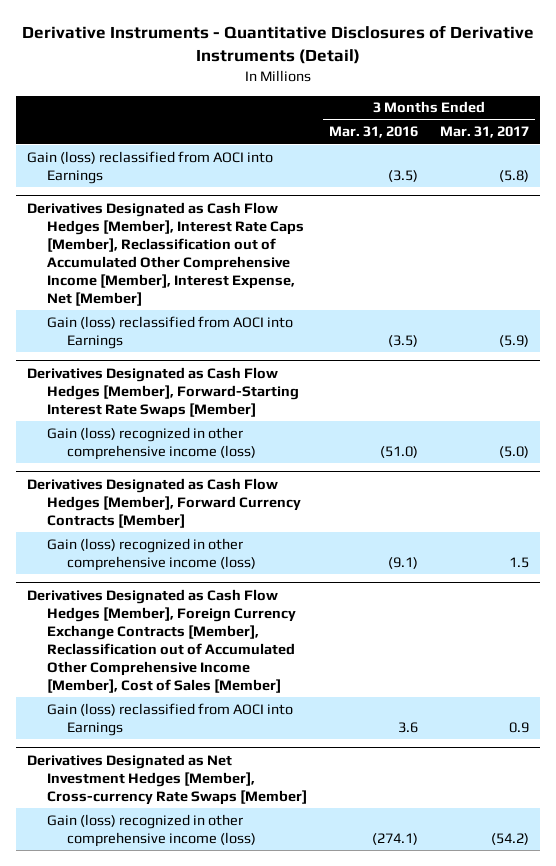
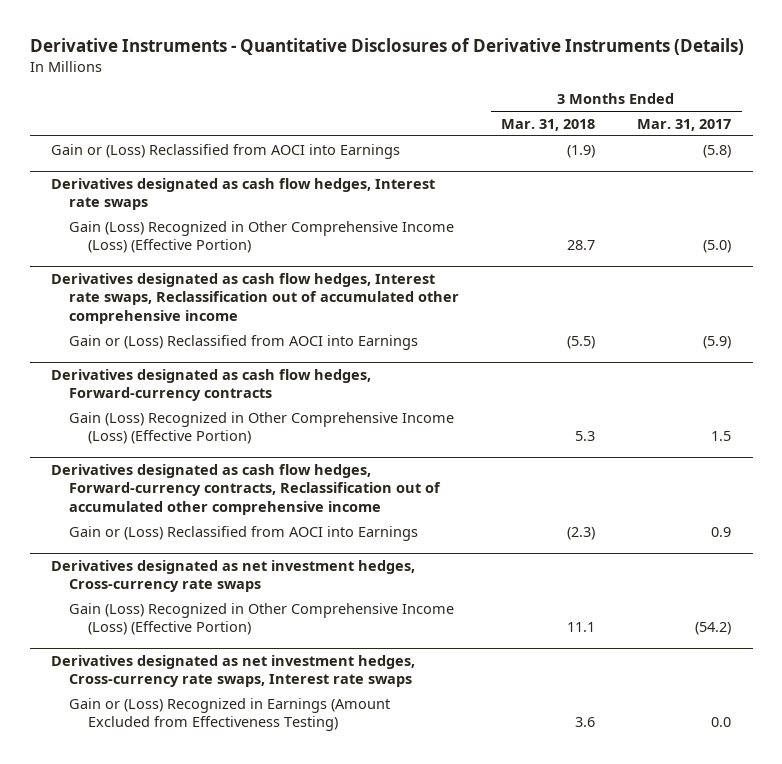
- Derivative Instruments - Quantitative Disclosures of Derivative Instruments (Detail)
+ Derivative Instruments - Quantitative Disclosures of Derivative Instruments (Details)
- | 3 Months Ended Mar. 31, 2016 | 3 Months Ended Mar. 31, 2017
+ | 3 Months Ended Mar. 31, 2018 | 3 Months Ended Mar. 31, 2017
- Gain (loss) reclassified from AOCI into Earnings | (3.5) | (5.8)
- Derivatives Designated as Cash Flow Hedges [Member], Interest Rate Caps [Member], Reclassification out of Accumulated Other Comprehensive Income [Member], Interest Expense, Net [Member]
- Gain (loss) reclassified from AOCI into Earnings | (3.5) | (5.9)
- Derivatives Designated as Cash Flow Hedges [Member], Forward-Starting Interest Rate Swaps [Member]
- Gain (loss) recognized in other comprehensive income (loss) | (51.0) | (5.0)
- Derivatives Designated as Cash Flow Hedges [Member], Forward Currency Contracts [Member]
- Gain (loss) recognized in other comprehensive income (loss) | (9.1) | 1.5
- Derivatives Designated as Cash Flow Hedges [Member], Foreign Currency Exchange Contracts [Member], Reclassification out of Accumulated Other Comprehensive Income [Member], Cost of Sales [Member]
- Gain (loss) reclassified from AOCI into Earnings | 3.6 | 0.9
- Derivatives Designated as Net Investment Hedges [Member], Cross-currency Rate Swaps [Member]
- Gain (loss) recognized in other comprehensive income (loss) | (274.1) | (54.2)
+ Gain or (Loss) Reclassified from AOCI into Earnings | (1.9) | (5.8)
+ Derivatives designated as cash flow hedges, Interest rate swaps
+ Gain (Loss) Recognized in Other Comprehensive Income (Loss) (Effective Portion) | 28.7 | (5.0)
+ Derivatives designated as cash flow hedges, Interest rate swaps, Reclassification out of accumulated other comprehensive income
+ Gain or (Loss) Reclassified from AOCI into Earnings | (5.5) | (5.9)
+ Derivatives designated as cash flow hedges, Forward-currency contracts
+ Gain (Loss) Recognized in Other Comprehensive Income (Loss) (Effective Portion) | 5.3 | 1.5
+ Derivatives designated as cash flow hedges, Forward-currency contracts, Reclassification out of accumulated other comprehensive income
+ Gain or (Loss) Reclassified from AOCI into Earnings | (2.3) | 0.9
+ Derivatives designated as net investment hedges, Cross-currency rate swaps
+ Gain (Loss) Recognized in Other Comprehensive Income (Loss) (Effective Portion) | 11.1 | (54.2)
+ Derivatives designated as net investment hedges, Cross-currency rate swaps, Interest rate swaps
+ Gain or (Loss) Recognized in Earnings (Amount Excluded from Effectiveness Testing) | 3.6 | 0.0

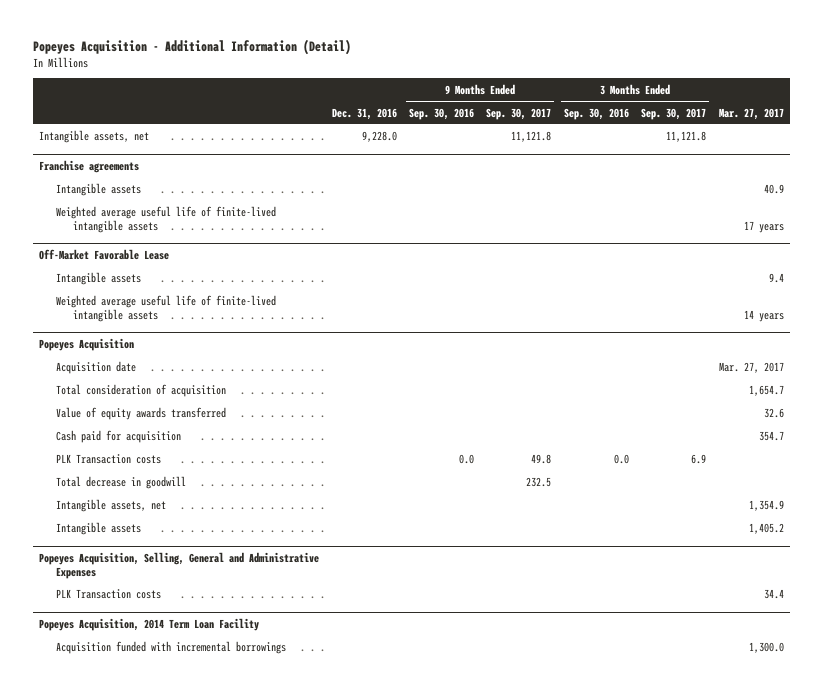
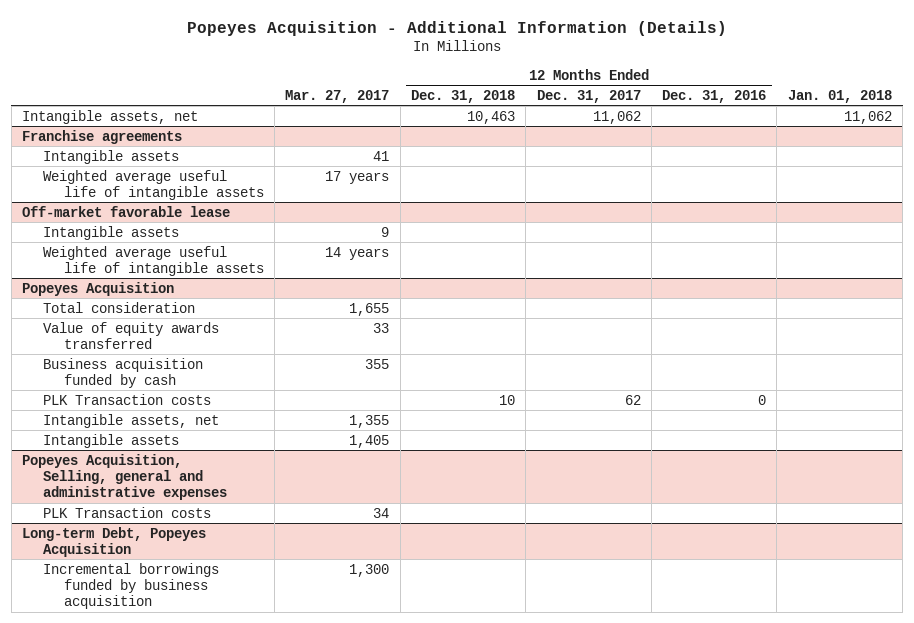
- Popeyes Acquisition - Additional Information (Detail)
+ Popeyes Acquisition - Additional Information (Details)
- | Dec. 31, 2016 | 9 Months Ended Sep. 30, 2016 | 9 Months Ended Sep. 30, 2017 | 3 Months Ended Sep. 30, 2016 | 3 Months Ended Sep. 30, 2017 | Mar. 27, 2017
+ | Mar. 27, 2017 | 12 Months Ended Dec. 31, 2018 | 12 Months Ended Dec. 31, 2017 | 12 Months Ended Dec. 31, 2016 | Jan. 01, 2018
@ Franchise agreements
- Intangible assets | | | | | | 40.9
- Weighted average useful life of finite-lived intangible assets | | | | | | 17 years
- Off-Market Favorable Lease
- Intangible assets | | | | | | 9.4
- Weighted average useful life of finite-lived intangible assets | | | | | | 14 years
@ Franchise agreements
+ Intangible assets | 41 | | | |
+ Weighted average useful life of intangible assets | 17 years | | | |
+ Off-market favorable lease
+ Intangible assets | 9 | | | |
+ Weighted average useful life of intangible assets | 14 years | | | |
@ Popeyes Acquisition
- Acquisition date | | | | | | Mar. 27, 2017
- Total consideration of acquisition | | | | | | 1,654.7
- Value of equity awards transferred | | | | | | 32.6
- Cash paid for acquisition | | | | | | 354.7
+ Total consideration | 1,655 | | | |
+ Value of equity awards transferred | 33 | | | |
+ Business acquisition funded by cash | 355 | | | |
- Total decrease in goodwill | | | 232.5 | | |
- Intangible assets, net | | | | | | 1,354.9
- Intangible assets | | | | | | 1,405.2
- Popeyes Acquisition, Selling, General and Administrative Expenses
- PLK Transaction costs | | | | | | 34.4
- Popeyes Acquisition, 2014 Term Loan Facility
- Acquisition funded with incremental borrowings | | | | | | 1,300.0
@ Popeyes Acquisition
+ Intangible assets, net | 1,355 | | | |
+ Intangible assets | 1,405 | | | |
+ Popeyes Acquisition, Selling, general and administrative expenses
+ PLK Transaction costs | 34 | | | |
+ Long-term Debt, Popeyes Acquisition
+ Incremental borrowings funded by business acquisition | 1,300 | | | |

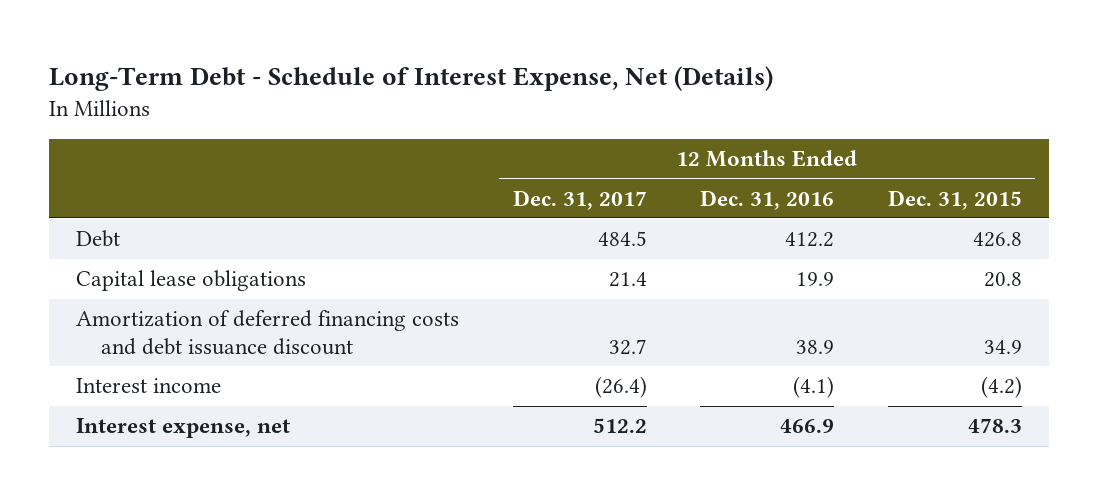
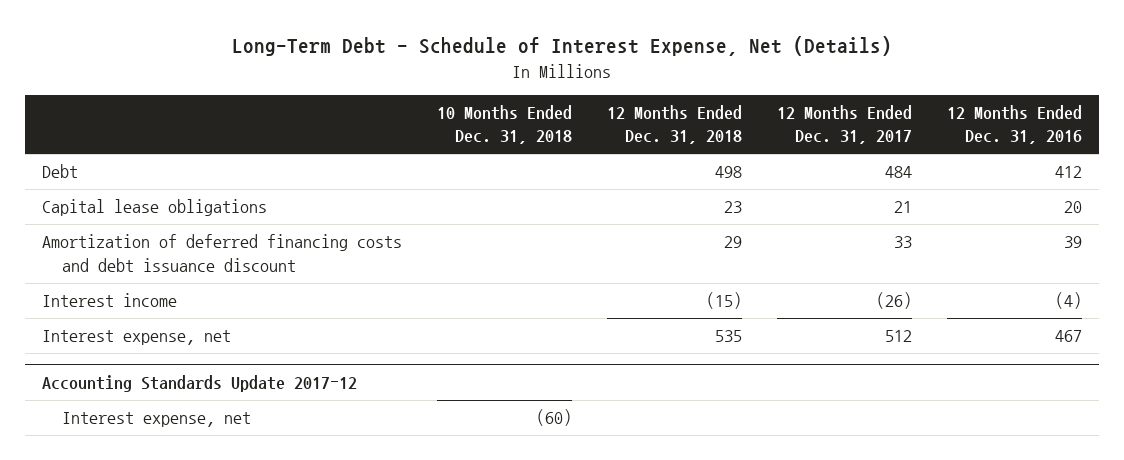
- | 12 Months Ended Dec. 31, 2017 | 12 Months Ended Dec. 31, 2016 | 12 Months Ended Dec. 31, 2015
+ | 10 Months Ended Dec. 31, 2018 | 12 Months Ended Dec. 31, 2018 | 12 Months Ended Dec. 31, 2017 | 12 Months Ended Dec. 31, 2016
- Debt | 484.5 | 412.2 | 426.8
- Capital lease obligations | 21.4 | 19.9 | 20.8
- Amortization of deferred financing costs and debt issuance discount | 32.7 | 38.9 | 34.9
- Interest income | (26.4) | (4.1) | (4.2)
- Interest expense, net | 512.2 | 466.9 | 478.3
+ Debt | | 498 | 484 | 412
+ Capital lease obligations | | 23 | 21 | 20
+ Amortization of deferred financing costs and debt issuance discount | | 29 | 33 | 39
+ Interest income | | (15) | (26) | (4)
+ Interest expense, net | | 535 | 512 | 467
+ Accounting Standards Update 2017-12
+ Interest expense, net | (60) | | |

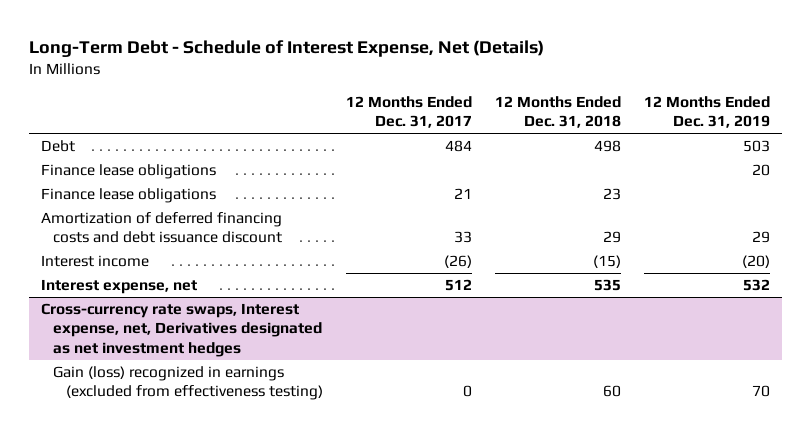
- | 10 Months Ended Dec. 31, 2018 | 12 Months Ended Dec. 31, 2018 | 12 Months Ended Dec. 31, 2017 | 12 Months Ended Dec. 31, 2016
+ | 12 Months Ended Dec. 31, 2017 | 12 Months Ended Dec. 31, 2018 | 12 Months Ended Dec. 31, 2019
- Capital lease obligations | | 23 | 21 | 20
+ Finance lease obligations | | | 20
+ Finance lease obligations | 21 | 23 |
- Accounting Standards Update 2017-12
- Interest expense, net | (60) | | |
+ Cross-currency rate swaps, Interest expense, net, Derivatives designated as net investment hedges
+ Gain (loss) recognized in earnings (excluded from effectiveness testing) | 0 | 60 | 70

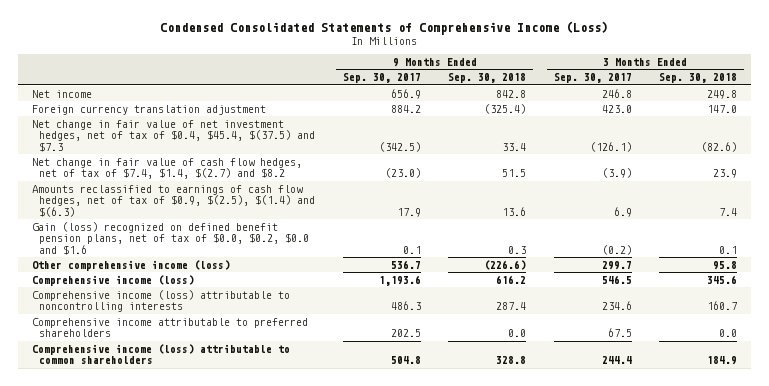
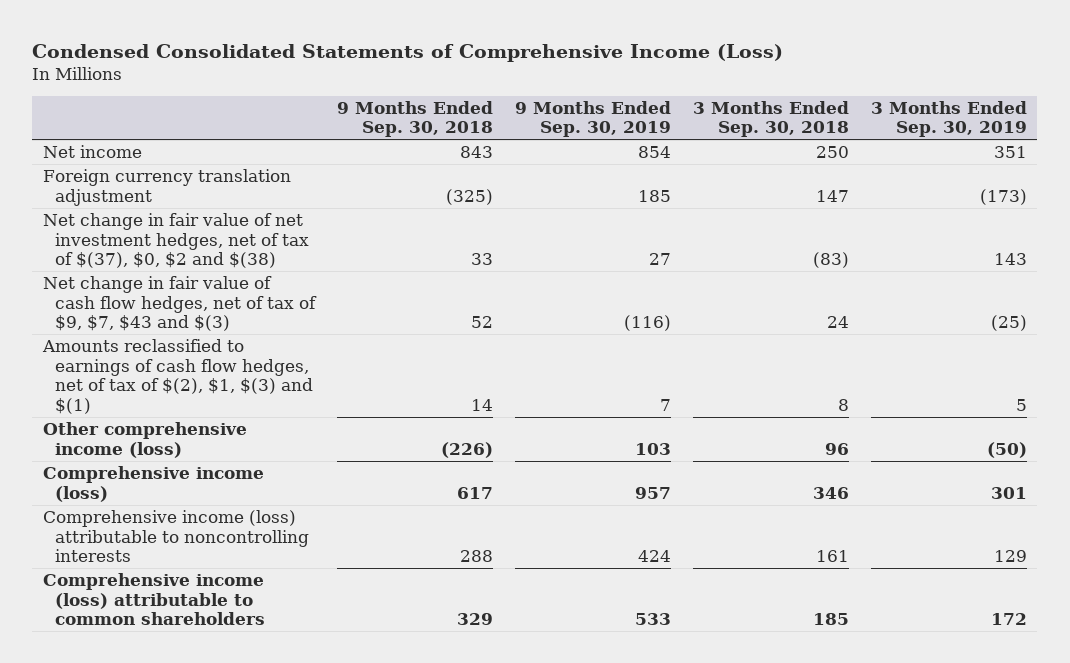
- | 9 Months Ended Sep. 30, 2017 | 9 Months Ended Sep. 30, 2018 | 3 Months Ended Sep. 30, 2017 | 3 Months Ended Sep. 30, 2018
+ | 9 Months Ended Sep. 30, 2018 | 9 Months Ended Sep. 30, 2019 | 3 Months Ended Sep. 30, 2018 | 3 Months Ended Sep. 30, 2019
- Net income | 656.9 | 842.8 | 246.8 | 249.8
- Foreign currency translation adjustment | 884.2 | (325.4) | 423.0 | 147.0
- Net change in fair value of net investment hedges, net of tax of $0.4, $45.4, $(37.5) and $7.3 | (342.5) | 33.4 | (126.1) | (82.6)
- Net change in fair value of cash flow hedges, net of tax of $7.4, $1.4, $(2.7) and $8.2 | (23.0) | 51.5 | (3.9) | 23.9
- Amounts reclassified to earnings of cash flow hedges, net of tax of $0.9, $(2.5), $(1.4) and $(6.3) | 17.9 | 13.6 | 6.9 | 7.4
- Gain (loss) recognized on defined benefit pension plans, net of tax of $0.0, $0.2, $0.0 and $1.6 | 0.1 | 0.3 | (0.2) | 0.1
- Other comprehensive income (loss) | 536.7 | (226.6) | 299.7 | 95.8
- Comprehensive income (loss) | 1,193.6 | 616.2 | 546.5 | 345.6
- Comprehensive income (loss) attributable to noncontrolling interests | 486.3 | 287.4 | 234.6 | 160.7
- Comprehensive income attributable to preferred shareholders | 202.5 | 0.0 | 67.5 | 0.0
- Comprehensive income (loss) attributable to common shareholders | 504.8 | 328.8 | 244.4 | 184.9
+ Net income | 843 | 854 | 250 | 351
+ Foreign currency translation adjustment | (325) | 185 | 147 | (173)
+ Net change in fair value of net investment hedges, net of tax of $(37), $0, $2 and $(38) | 33 | 27 | (83) | 143
+ Net change in fair value of cash flow hedges, net of tax of $9, $7, $43 and $(3) | 52 | (116) | 24 | (25)
+ Amounts reclassified to earnings of cash flow hedges, net of tax of $(2), $1, $(3) and $(1) | 14 | 7 | 8 | 5
+ Other comprehensive income (loss) | (226) | 103 | 96 | (50)
+ Comprehensive income (loss) | 617 | 957 | 346 | 301
+ Comprehensive income (loss) attributable to noncontrolling interests | 288 | 424 | 161 | 129
+ Comprehensive income (loss) attributable to common shareholders | 329 | 533 | 185 | 172

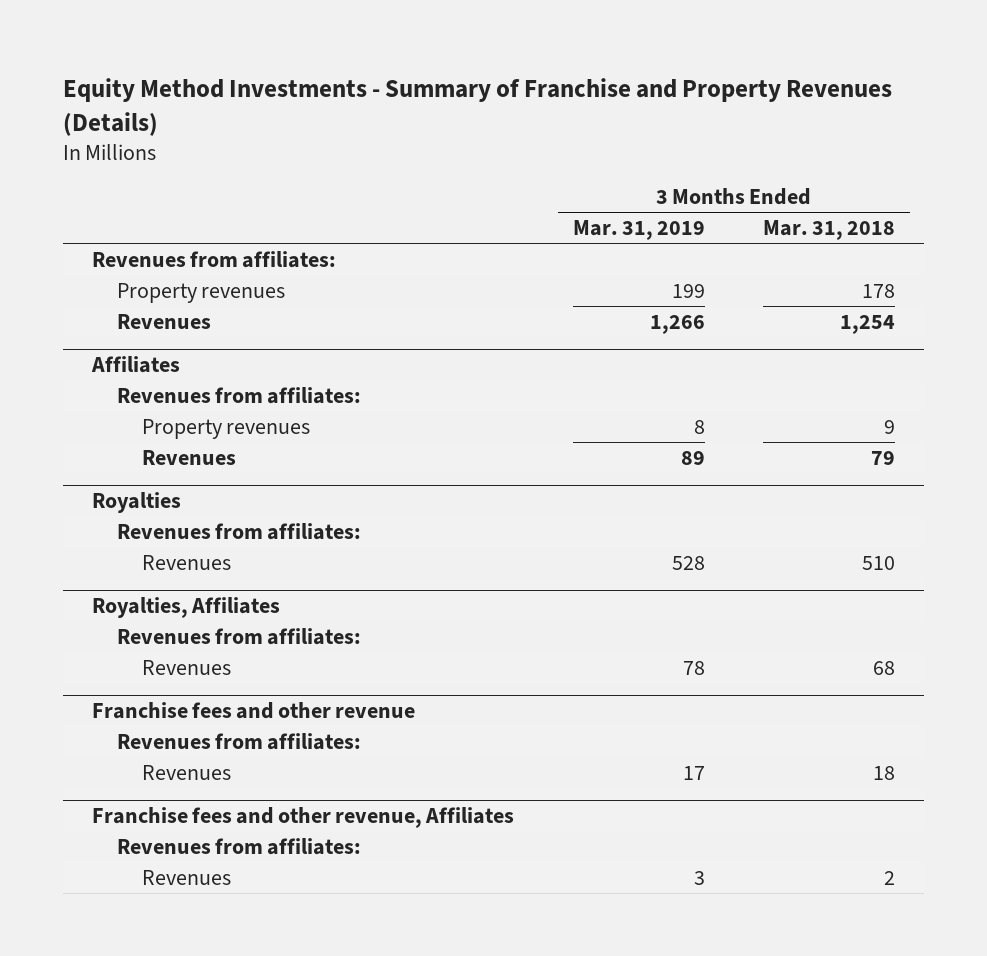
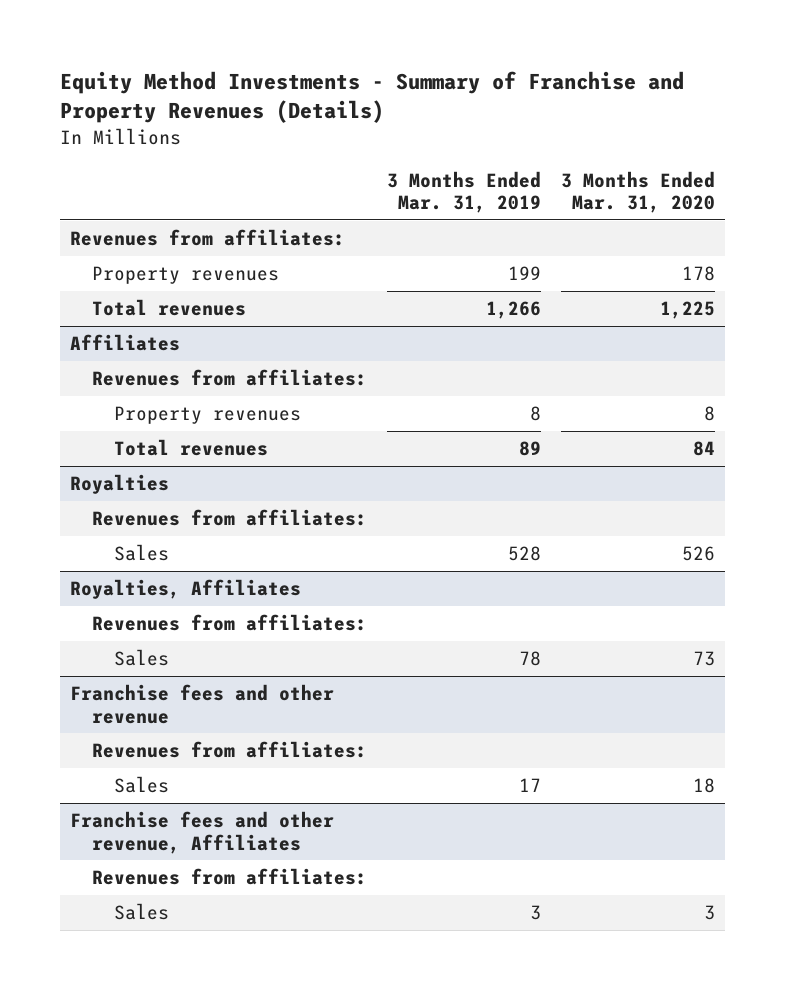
- | 3 Months Ended Mar. 31, 2019 | 3 Months Ended Mar. 31, 2018
+ | 3 Months Ended Mar. 31, 2019 | 3 Months Ended Mar. 31, 2020
- Revenues | 1,266 | 1,254
+ Total revenues | 1,266 | 1,225
@ Affiliates
- Revenues | 89 | 79
+ Total revenues | 89 | 84
@ Royalties
- Revenues | 528 | 510
+ Sales | 528 | 526
@ Royalties, Affiliates
- Revenues | 78 | 68
+ Sales | 78 | 73
@ Franchise fees and other revenue
- Revenues | 17 | 18
+ Sales | 17 | 18
@ Franchise fees and other revenue, Affiliates
- Revenues | 3 | 2
+ Sales | 3 | 3

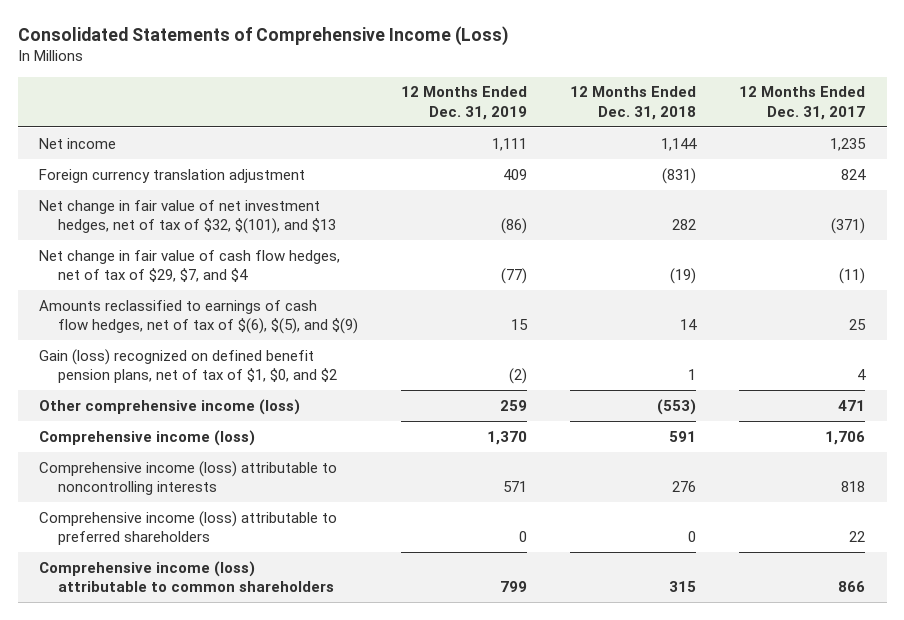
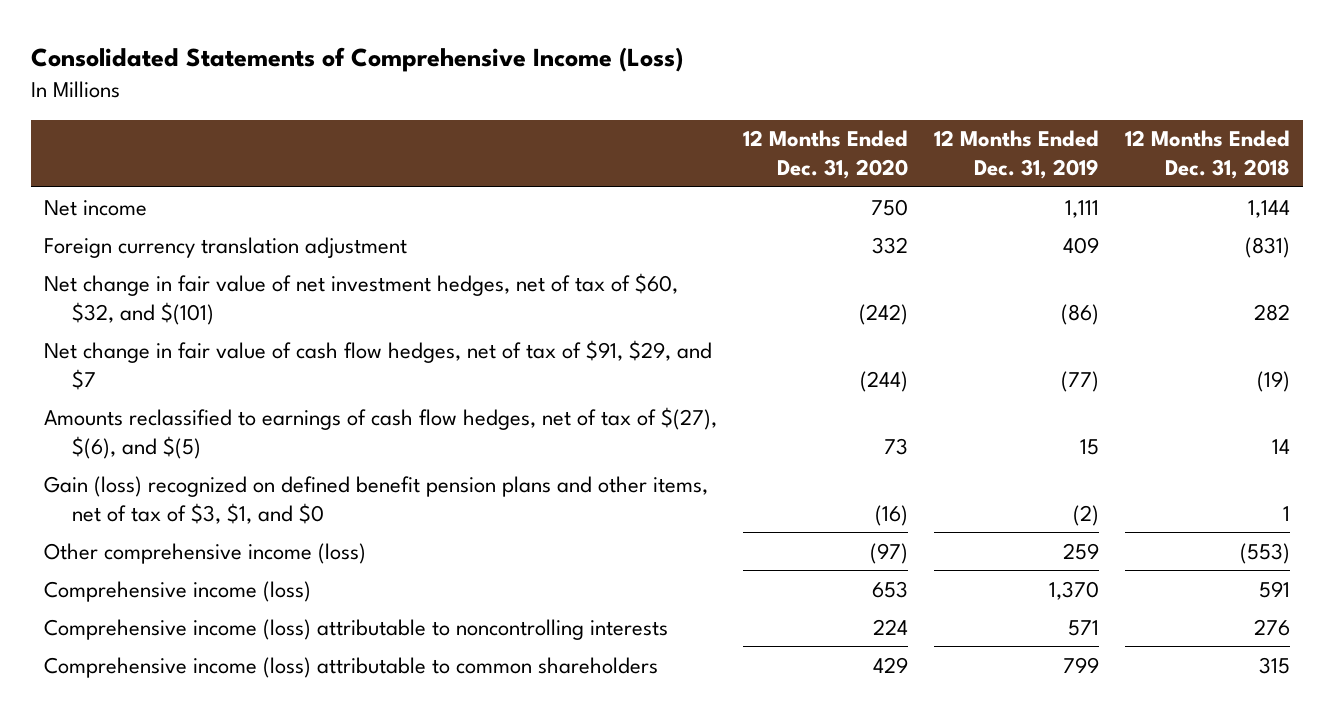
- | 12 Months Ended Dec. 31, 2019 | 12 Months Ended Dec. 31, 2018 | 12 Months Ended Dec. 31, 2017
+ | 12 Months Ended Dec. 31, 2020 | 12 Months Ended Dec. 31, 2019 | 12 Months Ended Dec. 31, 2018
- Net change in fair value of net investment hedges, net of tax of $32, $(101), and $13 | (86) | 282 | (371)
- Net change in fair value of cash flow hedges, net of tax of $29, $7, and $4 | (77) | (19) | (11)
- Amounts reclassified to earnings of cash flow hedges, net of tax of $(6), $(5), and $(9) | 15 | 14 | 25
- Gain (loss) recognized on defined benefit pension plans, net of tax of $1, $0, and $2 | (2) | 1 | 4
+ Net change in fair value of net investment hedges, net of tax of $60, $32, and $(101) | (242) | (86) | 282
+ Net change in fair value of cash flow hedges, net of tax of $91, $29, and $7 | (244) | (77) | (19)
+ Amounts reclassified to earnings of cash flow hedges, net of tax of $(27), $(6), and $(5) | 73 | 15 | 14
+ Gain (loss) recognized on defined benefit pension plans and other items, net of tax of $3, $1, and $0 | (16) | (2) | 1
- Comprehensive income (loss) attributable to preferred shareholders | 0 | 0 | 22

